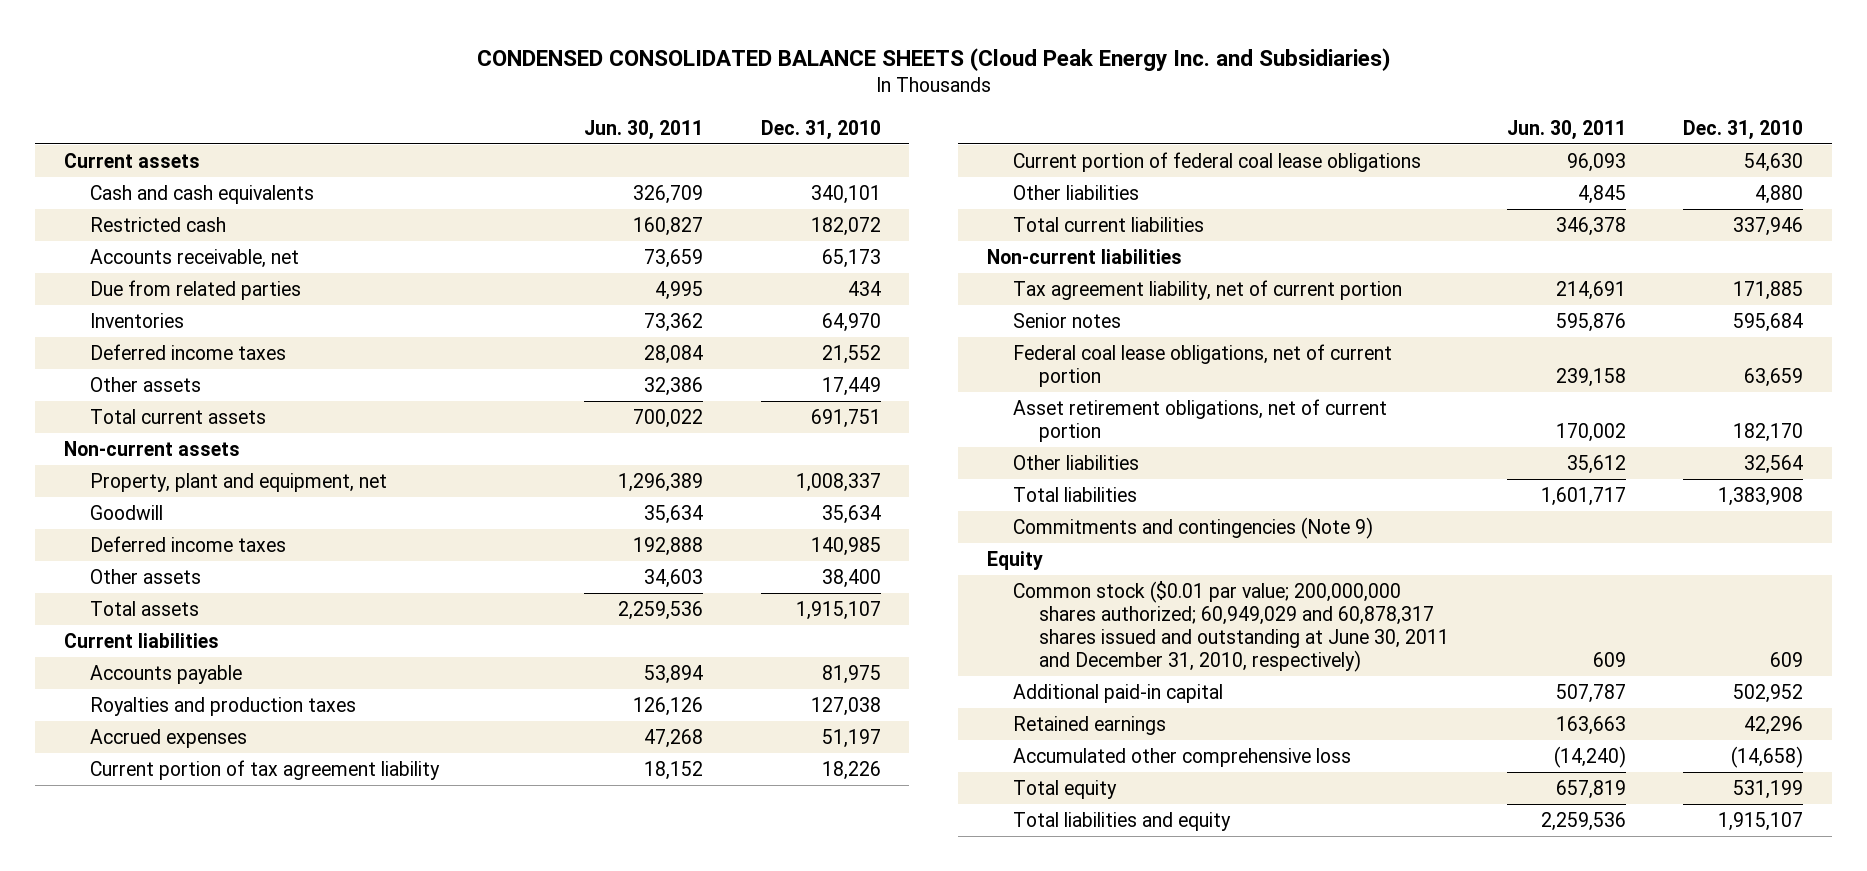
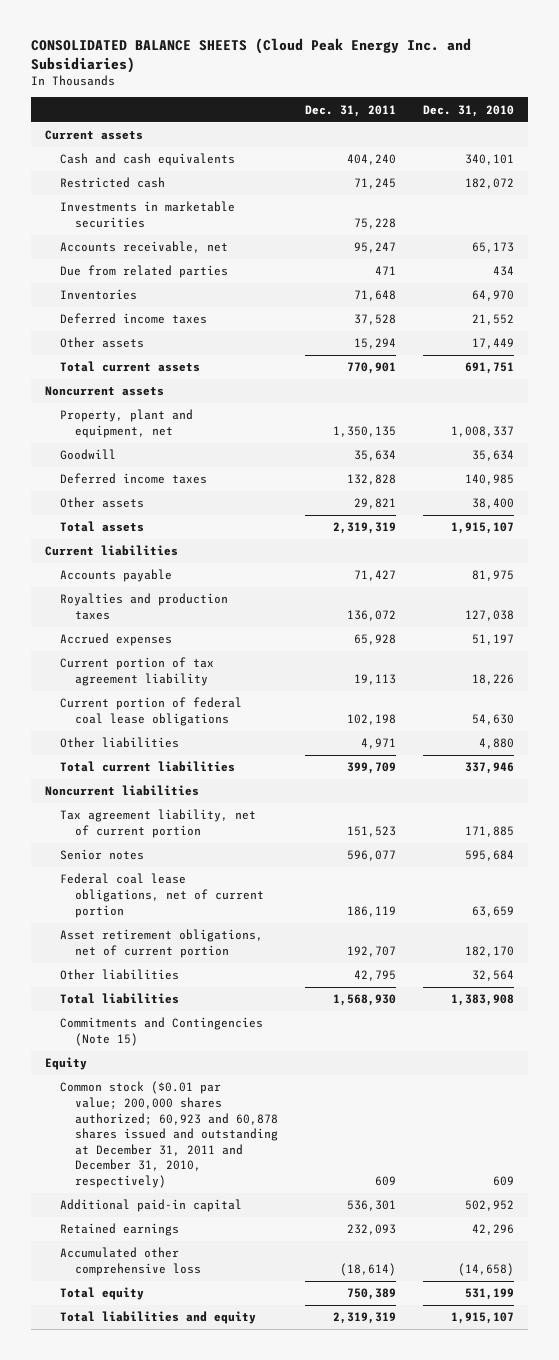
- CONDENSED CONSOLIDATED BALANCE SHEETS (Cloud Peak Energy Inc. and Subsidiaries)
+ CONSOLIDATED BALANCE SHEETS (Cloud Peak Energy Inc. and Subsidiaries)
- | Jun. 30, 2011 | Dec. 31, 2010
+ | Dec. 31, 2011 | Dec. 31, 2010
+ Investments in marketable securities | 75,228 |
- Non-current assets
+ Noncurrent assets
- Non-current liabilities
+ Noncurrent liabilities
- Commitments and contingencies (Note 9)
+ Commitments and Contingencies (Note 15)
- Common stock ($0.01 par value; 200,000,000 shares authorized; 60,949,029 and 60,878,317 shares issued and outstanding at June 30, 2011 and December 31, 2010, respectively) | 609 | 609
+ Common stock ($0.01 par value; 200,000 shares authorized; 60,923 and 60,878 shares issued and outstanding at December 31, 2011 and December 31, 2010, respectively) | 609 | 609

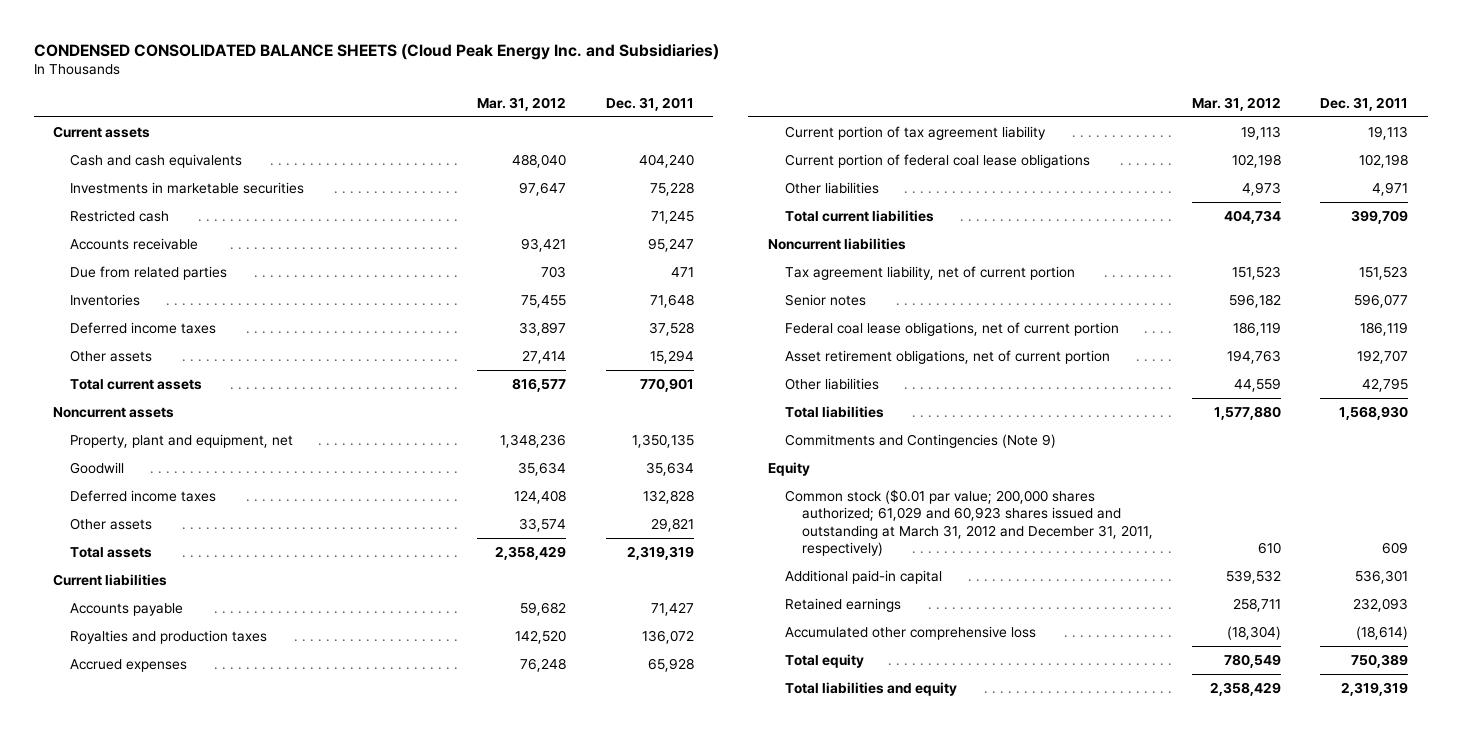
- CONSOLIDATED BALANCE SHEETS (Cloud Peak Energy Inc. and Subsidiaries)
+ CONDENSED CONSOLIDATED BALANCE SHEETS (Cloud Peak Energy Inc. and Subsidiaries)
- | Dec. 31, 2011 | Dec. 31, 2010
+ | Mar. 31, 2012 | Dec. 31, 2011
- Accounts receivable, net | 95,247 | 65,173
moved down: Restricted cash | | 71,245
+ Accounts receivable | 93,421 | 95,247
- Commitments and Contingencies (Note 15)
+ Commitments and Contingencies (Note 9)
- Common stock ($0.01 par value; 200,000 shares authorized; 60,923 and 60,878 shares issued and outstanding at December 31, 2011 and December 31, 2010, respectively) | 609 | 609
+ Common stock ($0.01 par value; 200,000 shares authorized; 61,029 and 60,923 shares issued and outstanding at March 31, 2012 and December 31, 2011, respectively) | 610 | 609

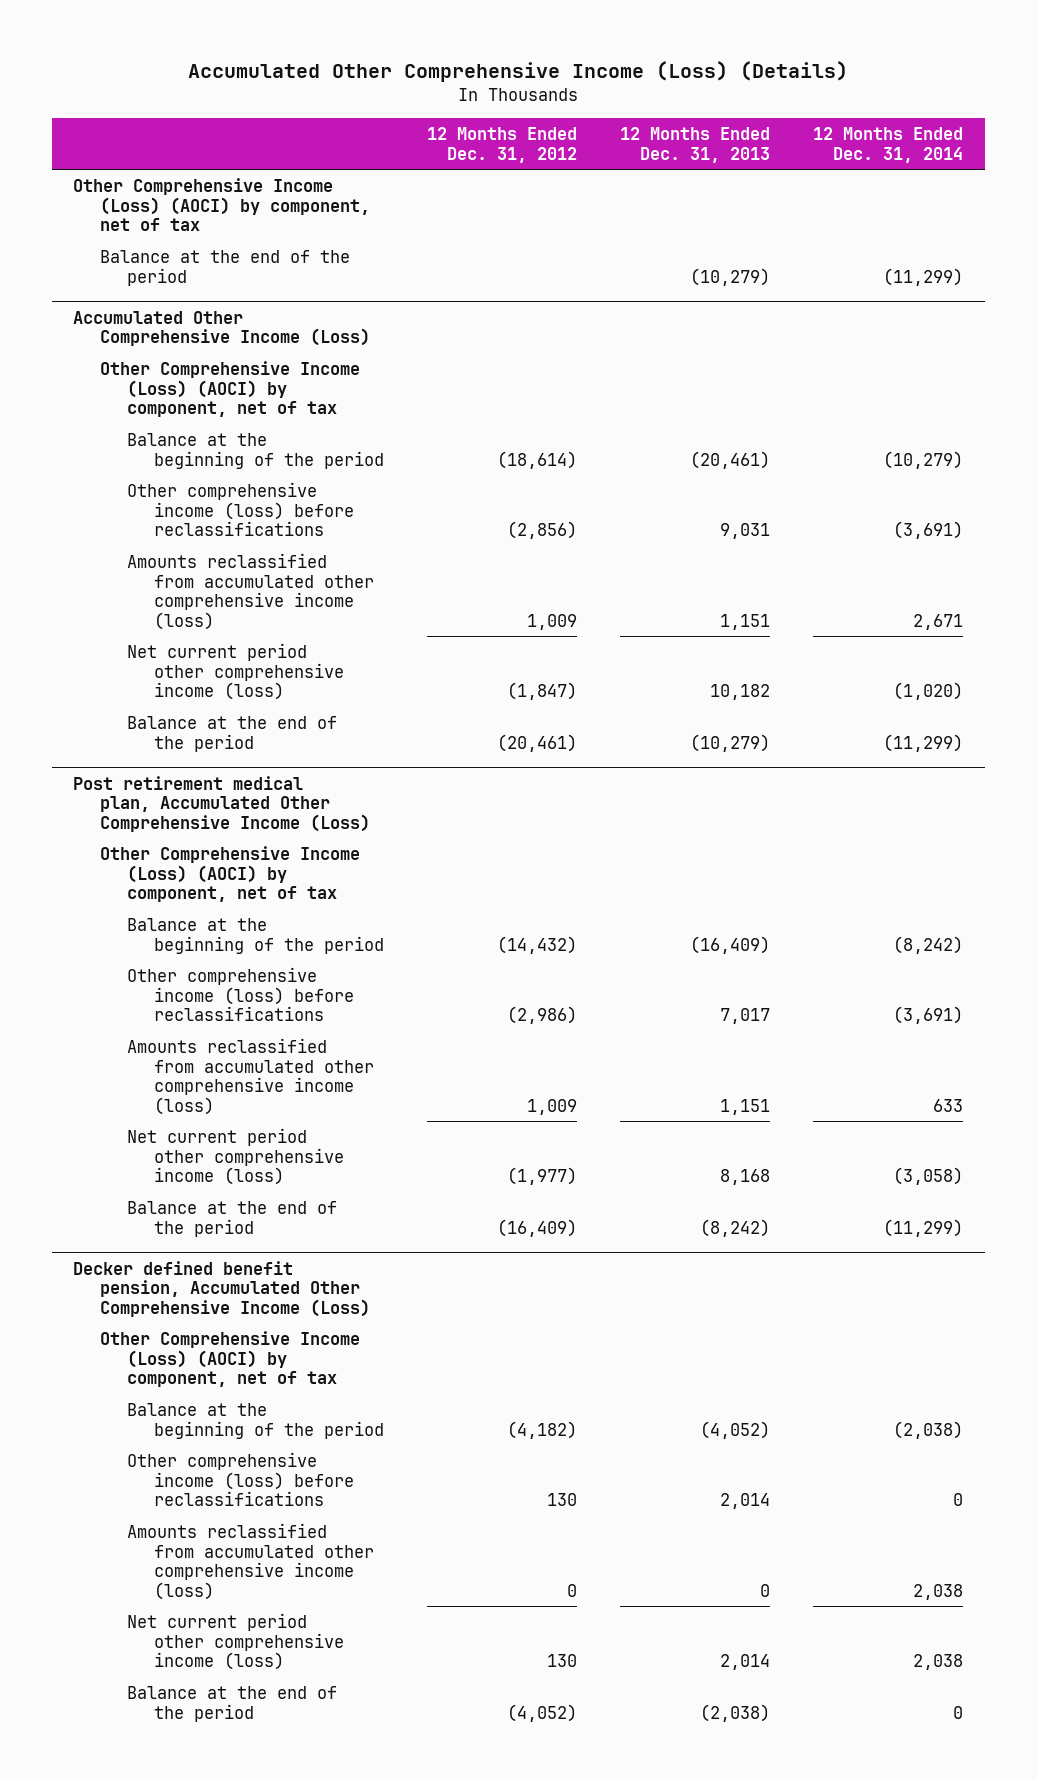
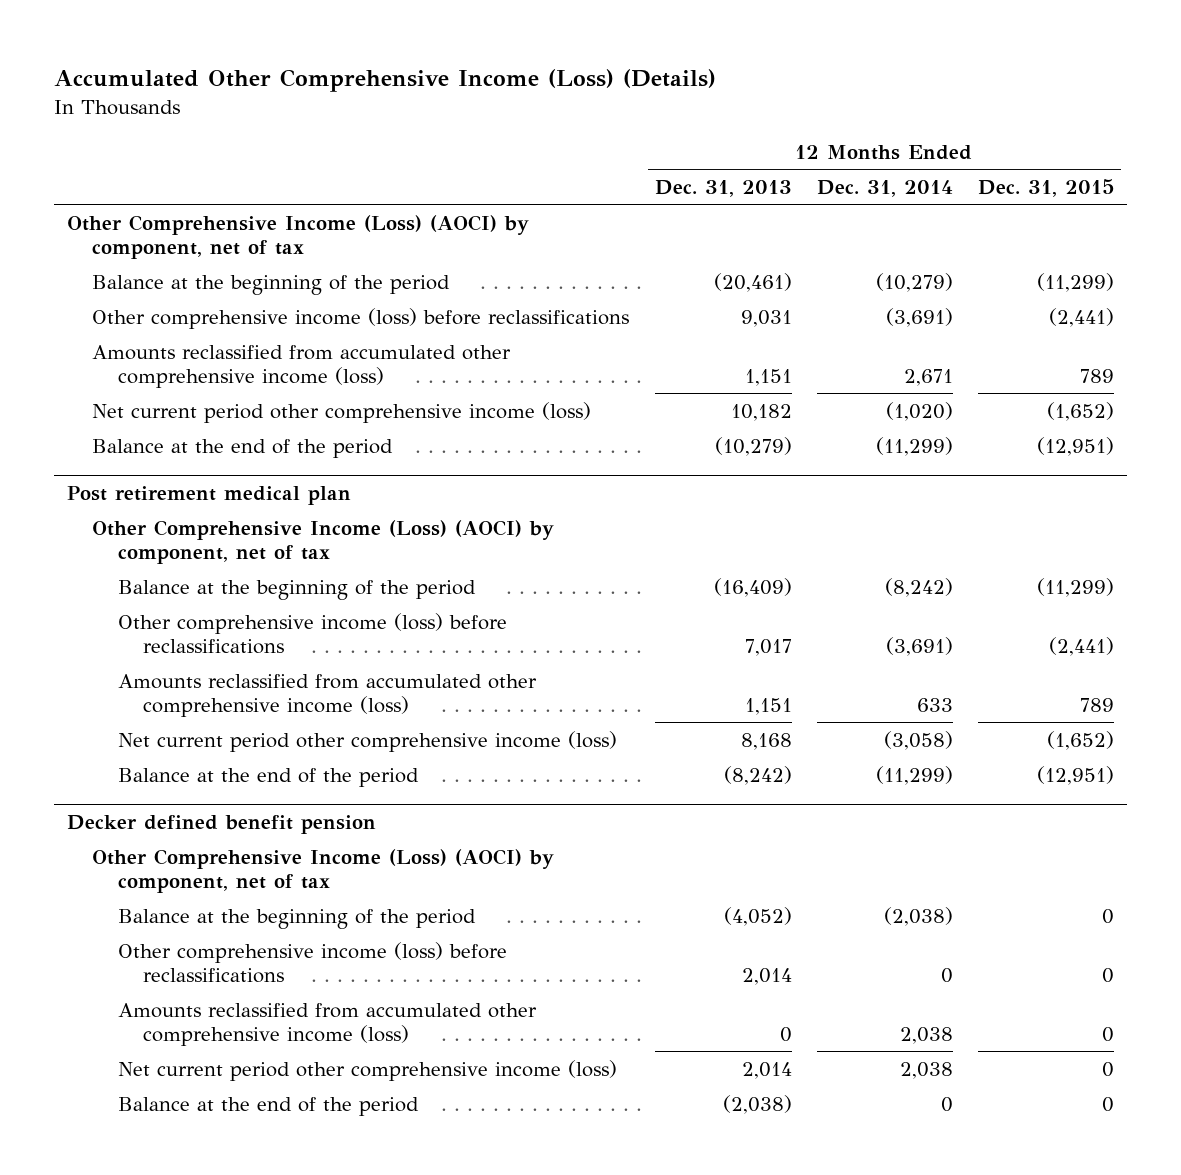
- | 12 Months Ended Dec. 31, 2012 | 12 Months Ended Dec. 31, 2013 | 12 Months Ended Dec. 31, 2014
+ | 12 Months Ended Dec. 31, 2013 | 12 Months Ended Dec. 31, 2014 | 12 Months Ended Dec. 31, 2015
- Balance at the end of the period | | (10,279) | (11,299)
- Accumulated Other Comprehensive Income (Loss)
- Other Comprehensive Income (Loss) (AOCI) by component, net of tax
- Post retirement medical plan, Accumulated Other Comprehensive Income (Loss)
+ Post retirement medical plan
- Decker defined benefit pension, Accumulated Other Comprehensive Income (Loss)
+ Decker defined benefit pension

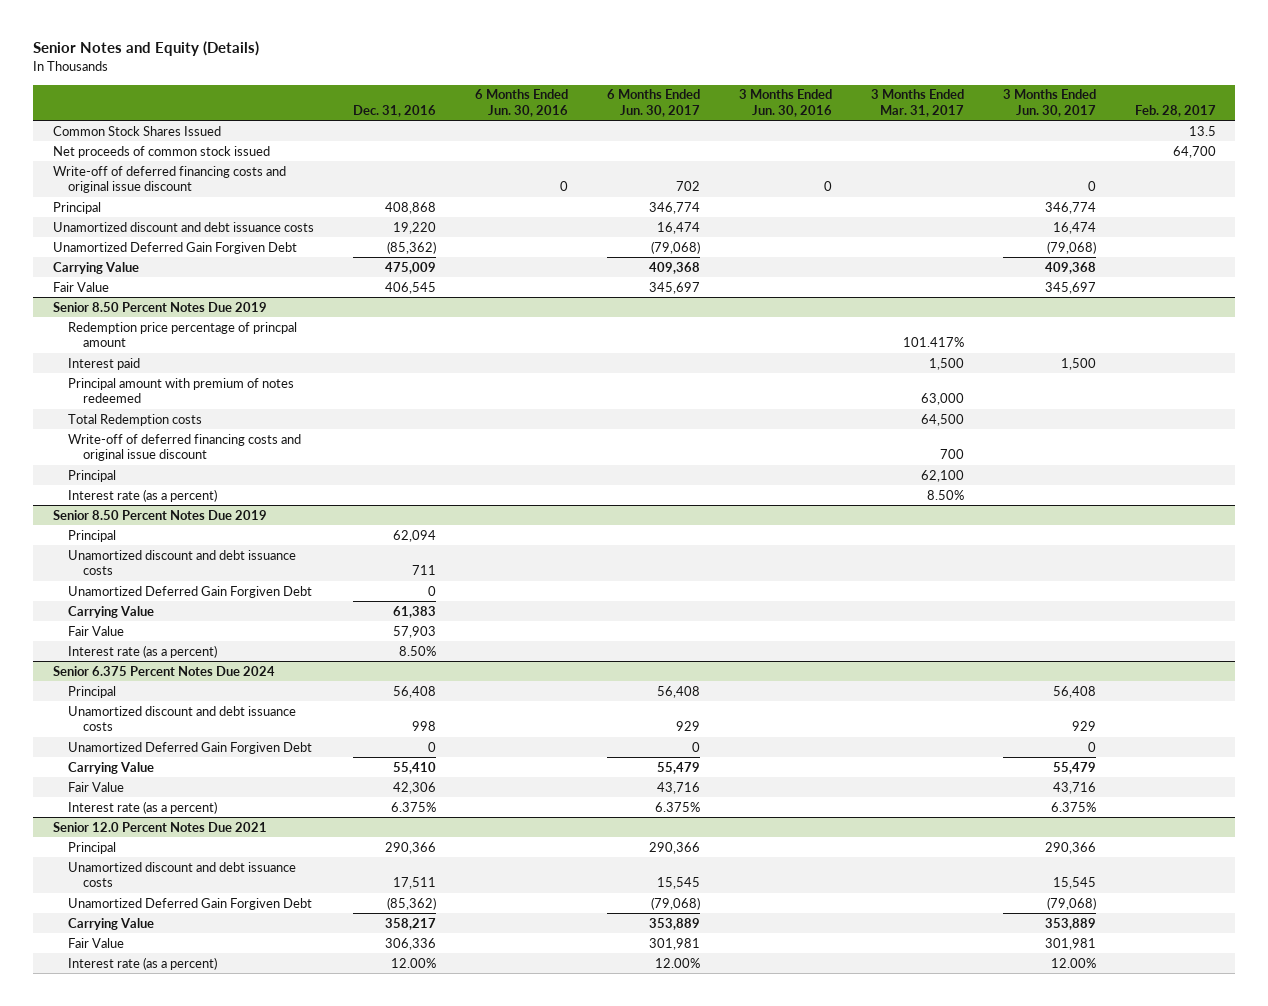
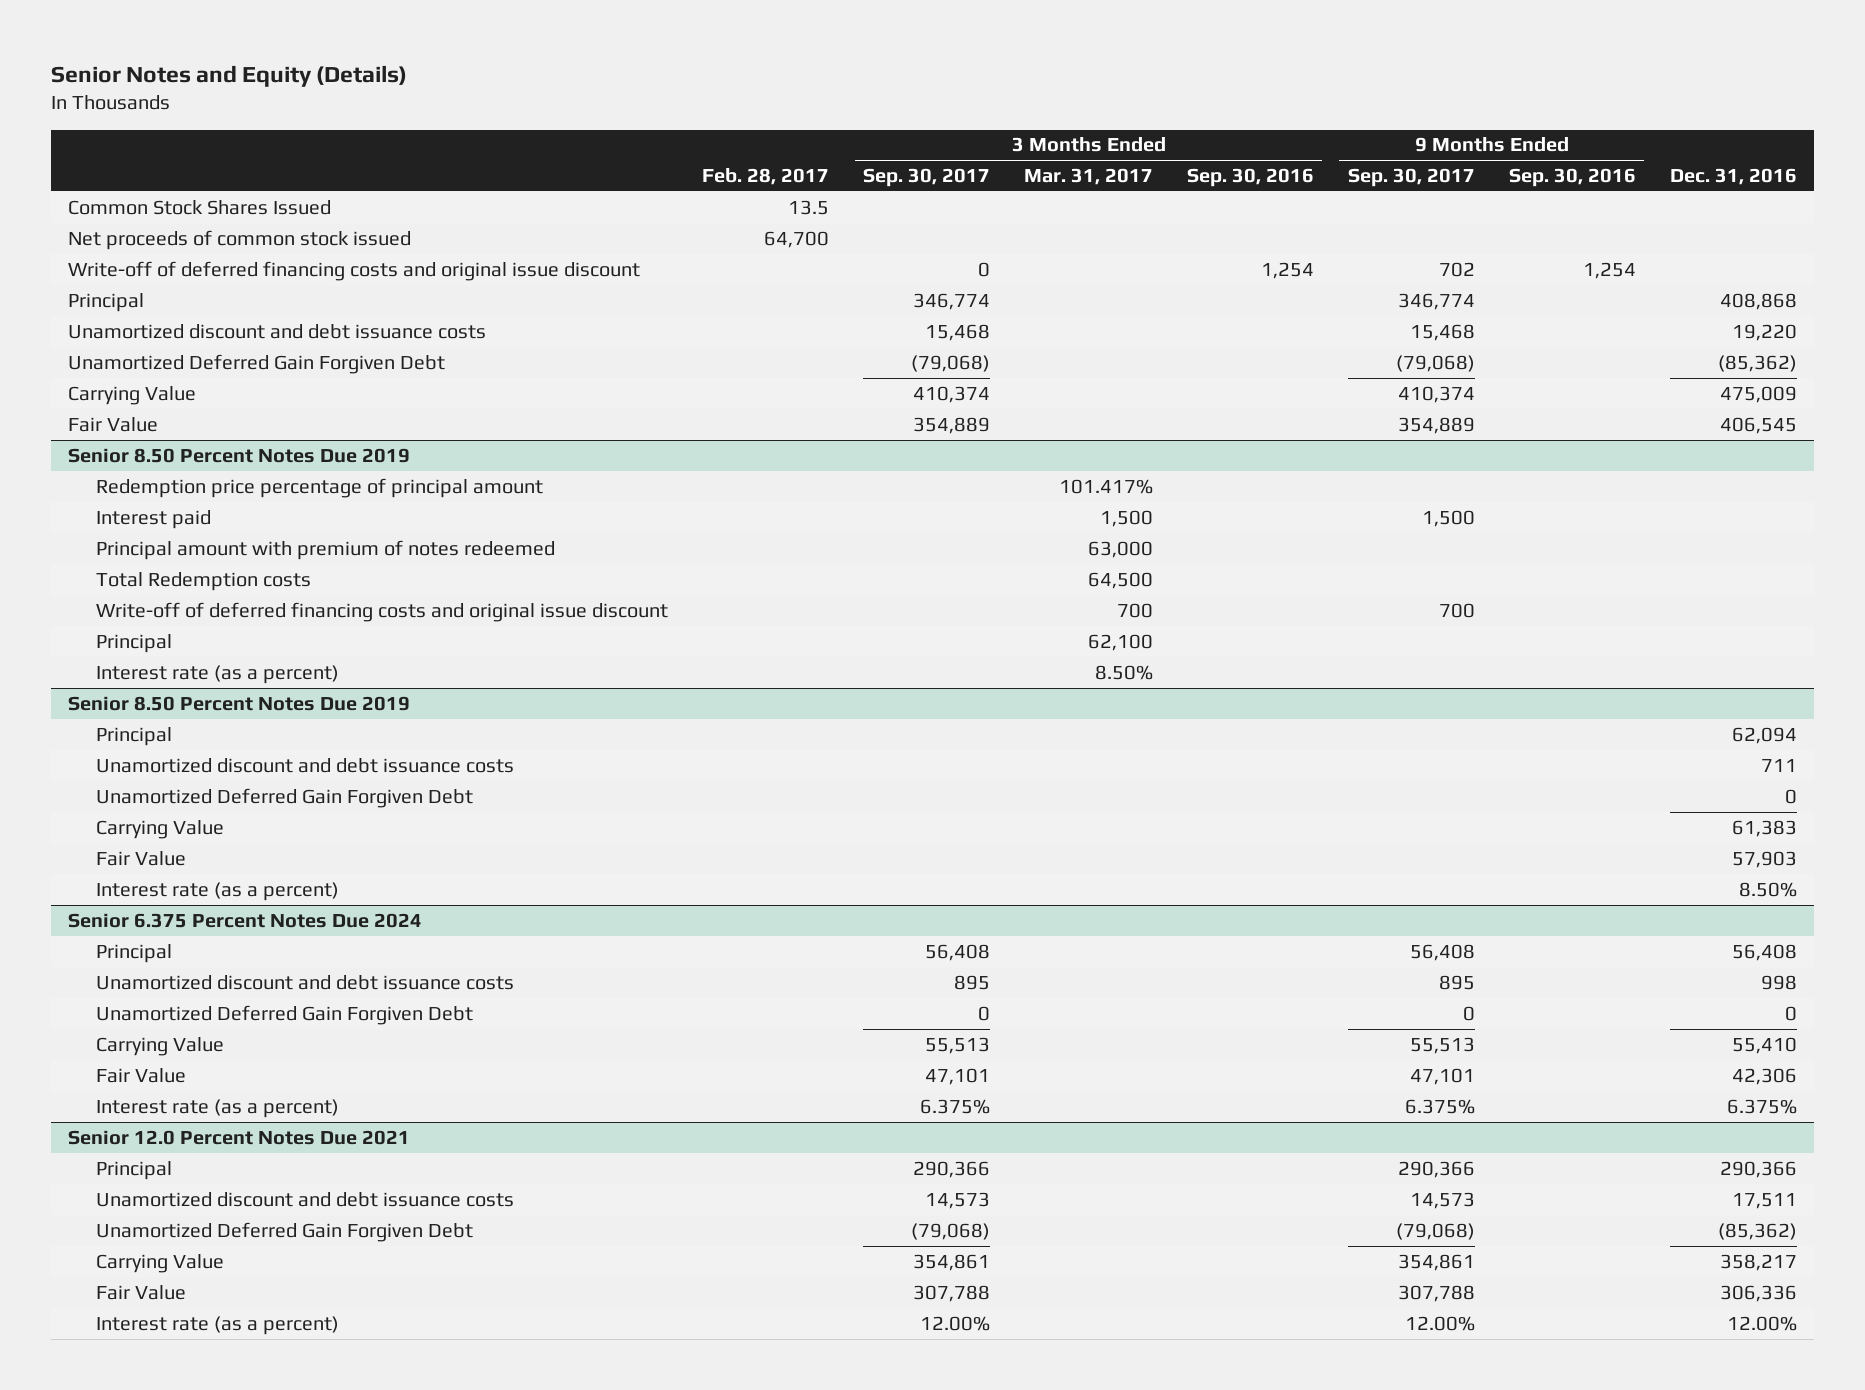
- | Dec. 31, 2016 | 6 Months Ended Jun. 30, 2016 | 6 Months Ended Jun. 30, 2017 | 3 Months Ended Jun. 30, 2016 | 3 Months Ended Mar. 31, 2017 | 3 Months Ended Jun. 30, 2017 | Feb. 28, 2017
+ | Feb. 28, 2017 | 3 Months Ended Sep. 30, 2017 | 3 Months Ended Mar. 31, 2017 | 3 Months Ended Sep. 30, 2016 | 9 Months Ended Sep. 30, 2017 | 9 Months Ended Sep. 30, 2016 | Dec. 31, 2016
@ Senior 8.50 Percent Notes Due 2019
- Redemption price percentage of princpal amount | | | | | 101.417% | |
+ Redemption price percentage of principal amount | | | 101.417% | | | |

